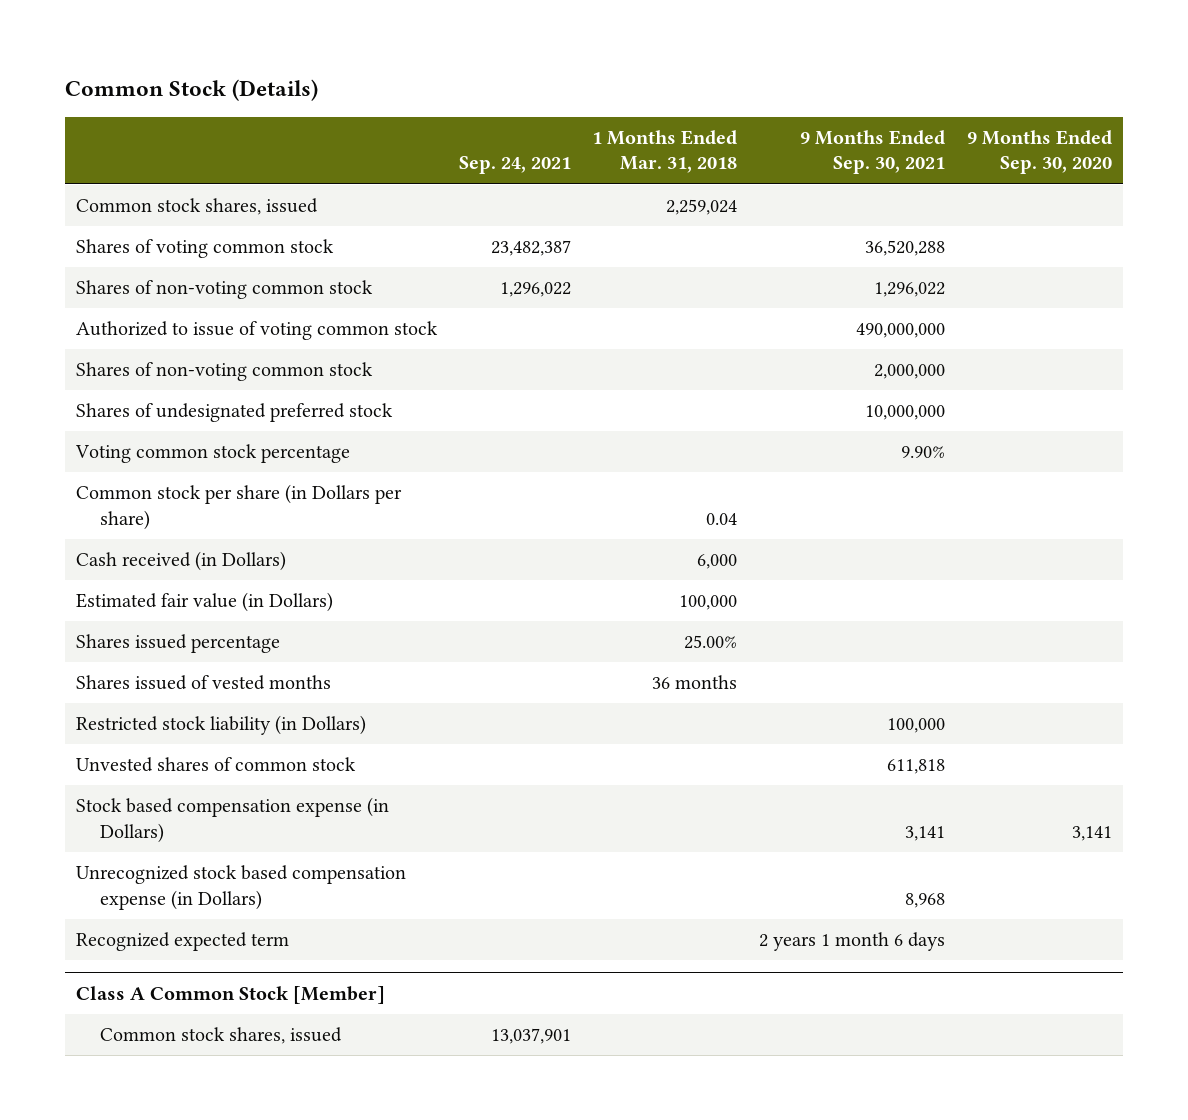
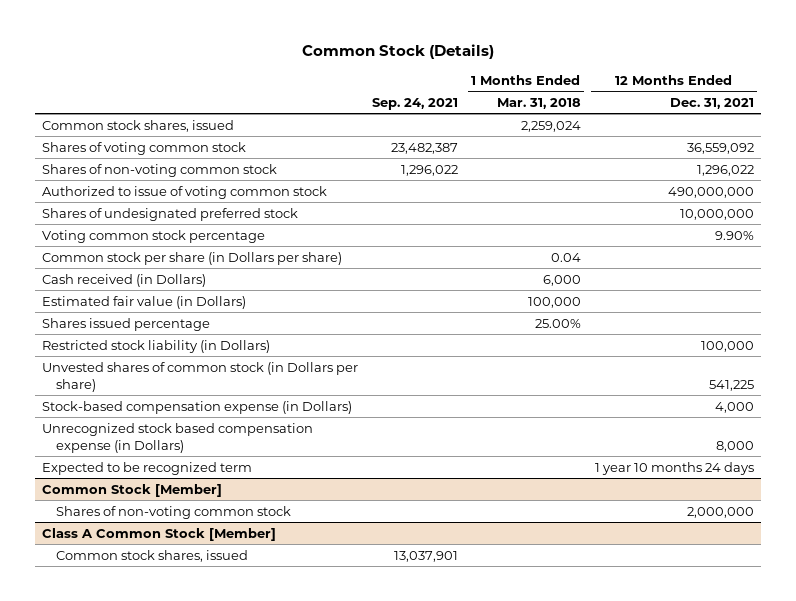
- | Sep. 24, 2021 | 1 Months Ended Mar. 31, 2018 | 9 Months Ended Sep. 30, 2021 | 9 Months Ended Sep. 30, 2020
+ | Sep. 24, 2021 | 1 Months Ended Mar. 31, 2018 | 12 Months Ended Dec. 31, 2021
- Shares of non-voting common stock | | | 2,000,000 |
- Shares issued of vested months | | 36 months | |
- Unvested shares of common stock | | | 611,818 |
- Stock based compensation expense (in Dollars) | | | 3,141 | 3,141
+ Unvested shares of common stock (in Dollars per share) | | | 541,225
+ Stock-based compensation expense (in Dollars) | | | 4,000
- Recognized expected term | | | 2 years 1 month 6 days |
+ Expected to be recognized term | | | 1 year 10 months 24 days
+ Common Stock [Member]
+ Shares of non-voting common stock | | | 2,000,000

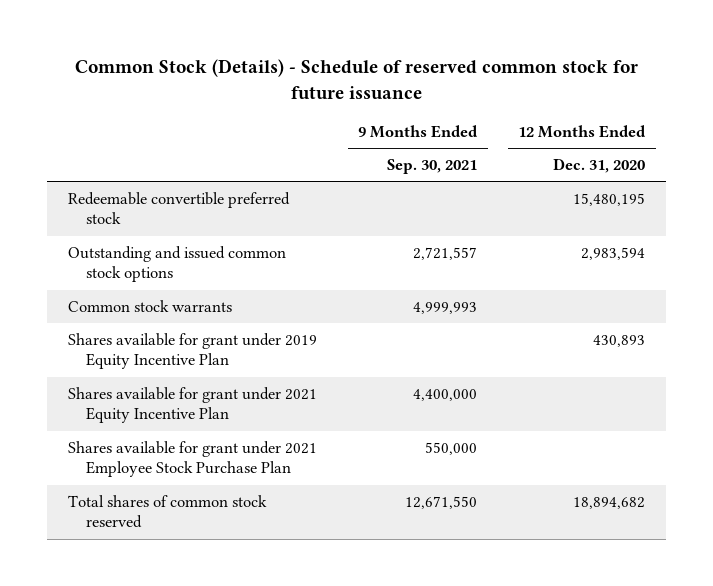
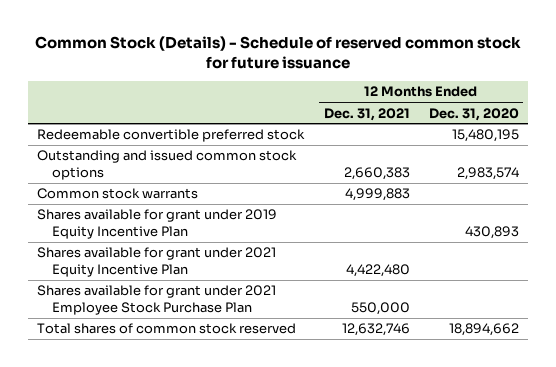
- | 9 Months Ended Sep. 30, 2021 | 12 Months Ended Dec. 31, 2020
+ | 12 Months Ended Dec. 31, 2021 | 12 Months Ended Dec. 31, 2020
- Outstanding and issued common stock options | 2,721,557 | 2,983,594
+ Outstanding and issued common stock options | 2,660,383 | 2,983,574
- Total shares of common stock reserved | 12,671,550 | 18,894,682
+ Total shares of common stock reserved | 12,632,746 | 18,894,662

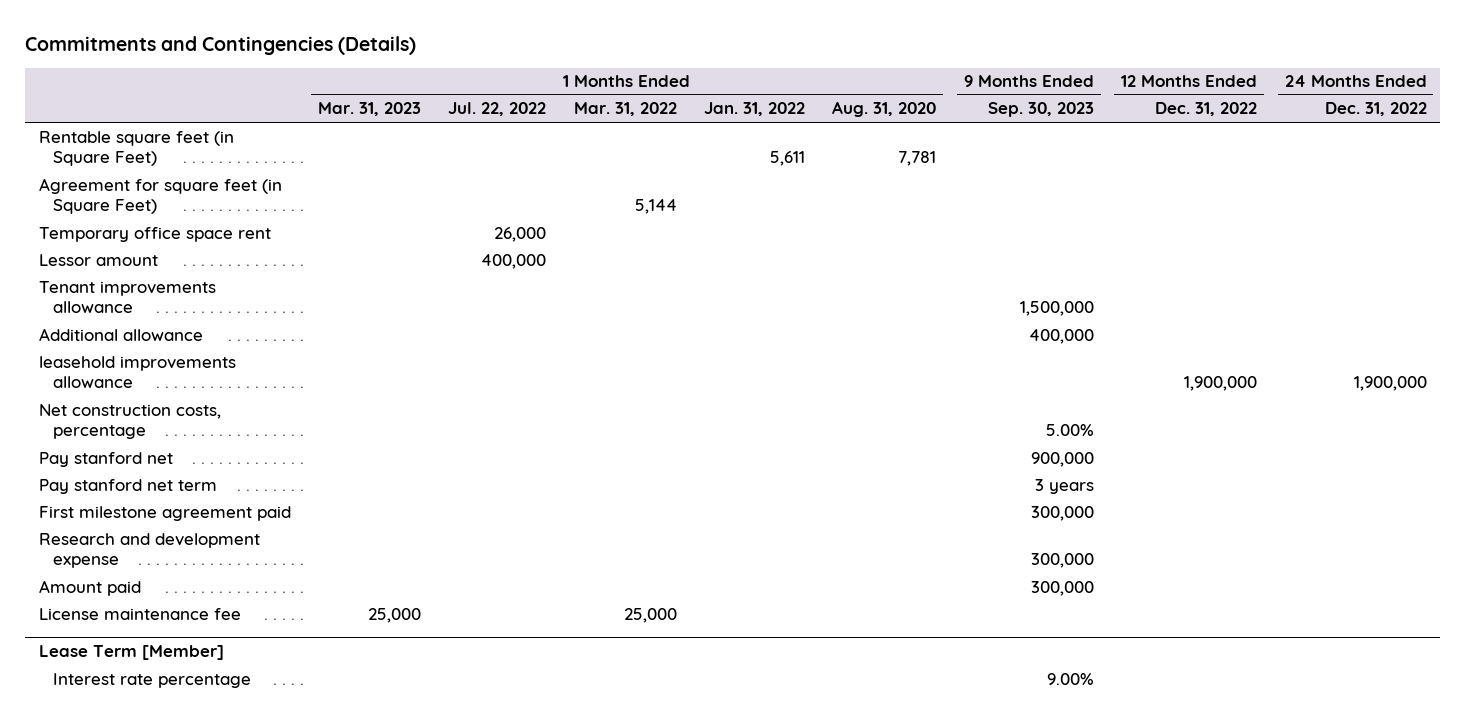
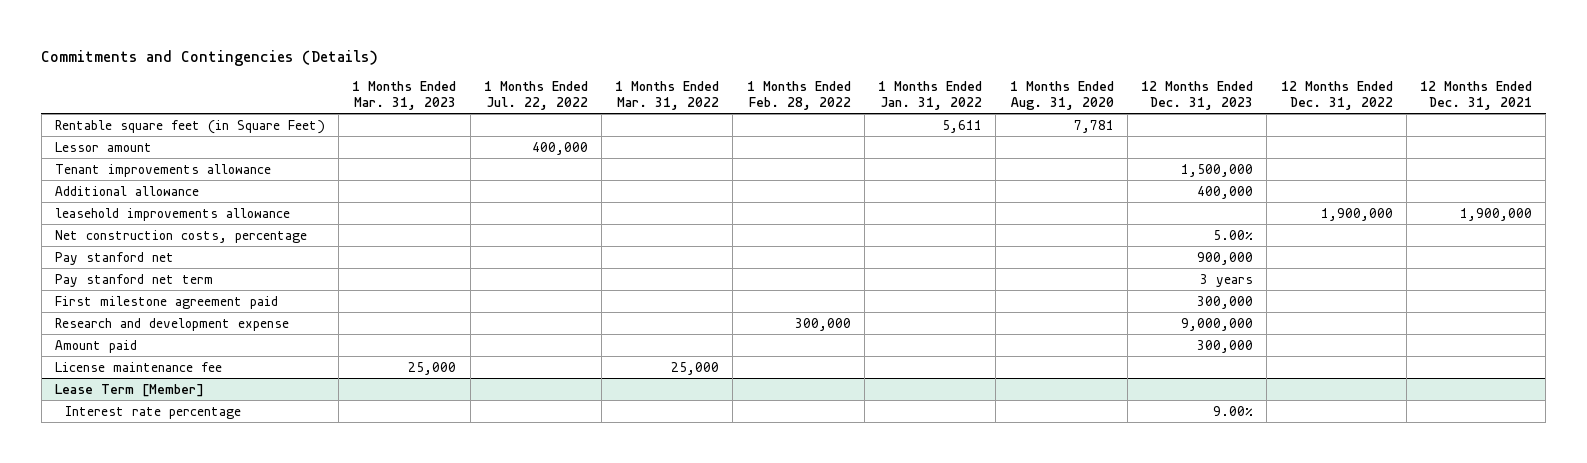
- | 1 Months Ended Mar. 31, 2023 | 1 Months Ended Jul. 22, 2022 | 1 Months Ended Mar. 31, 2022 | 1 Months Ended Jan. 31, 2022 | 1 Months Ended Aug. 31, 2020 | 9 Months Ended Sep. 30, 2023 | 12 Months Ended Dec. 31, 2022 | 24 Months Ended Dec. 31, 2022
+ | 1 Months Ended Mar. 31, 2023 | 1 Months Ended Jul. 22, 2022 | 1 Months Ended Mar. 31, 2022 | 1 Months Ended Feb. 28, 2022 | 1 Months Ended Jan. 31, 2022 | 1 Months Ended Aug. 31, 2020 | 12 Months Ended Dec. 31, 2023 | 12 Months Ended Dec. 31, 2022 | 12 Months Ended Dec. 31, 2021
- Agreement for square feet (in Square Feet) | | | 5,144 | | | | |
- Temporary office space rent | | 26,000 | | | | | |

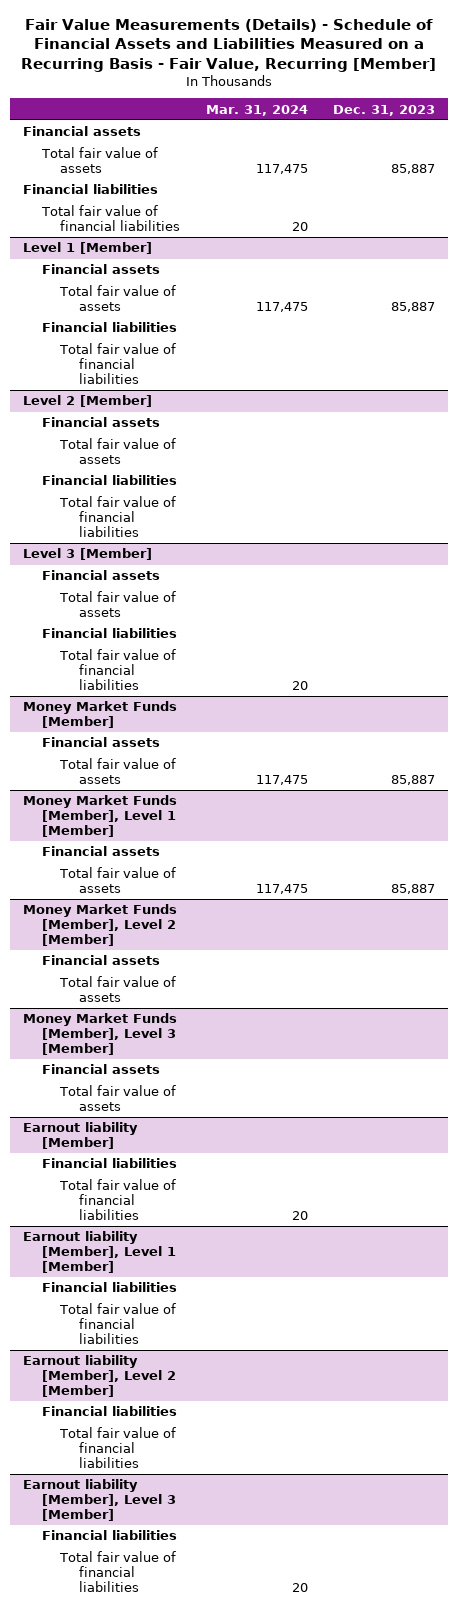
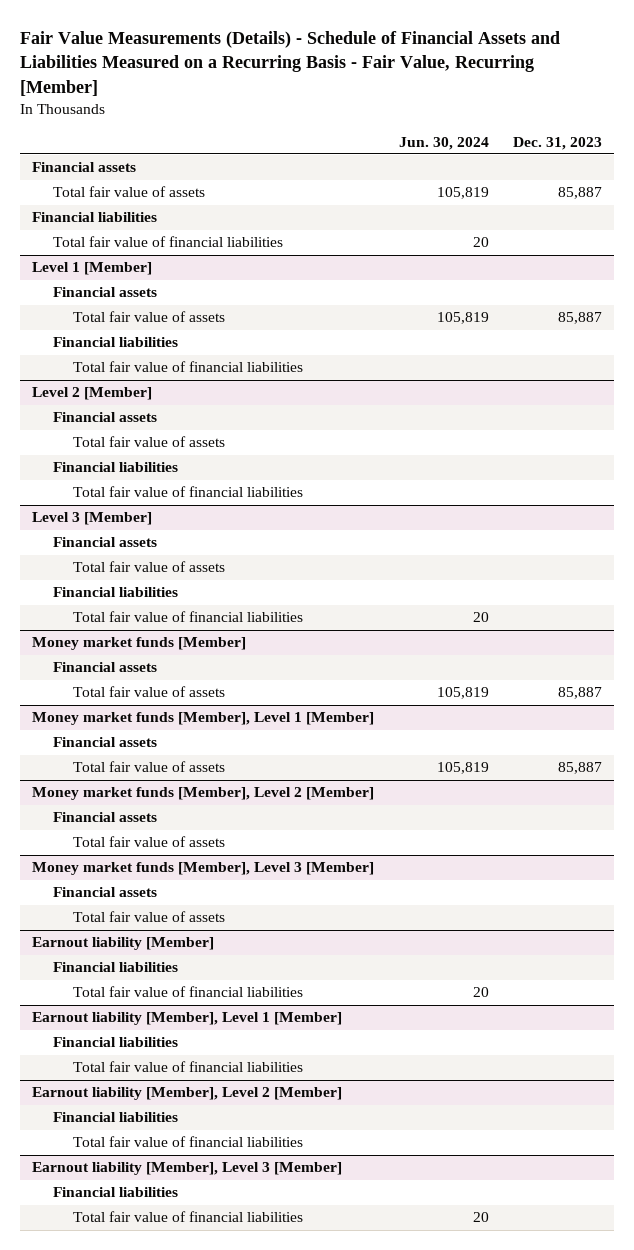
- | Mar. 31, 2024 | Dec. 31, 2023
+ | Jun. 30, 2024 | Dec. 31, 2023
- Money Market Funds [Member]
+ Money market funds [Member]
- Money Market Funds [Member], Level 1 [Member]
+ Money market funds [Member], Level 1 [Member]
- Money Market Funds [Member], Level 2 [Member]
+ Money market funds [Member], Level 2 [Member]
- Money Market Funds [Member], Level 3 [Member]
+ Money market funds [Member], Level 3 [Member]

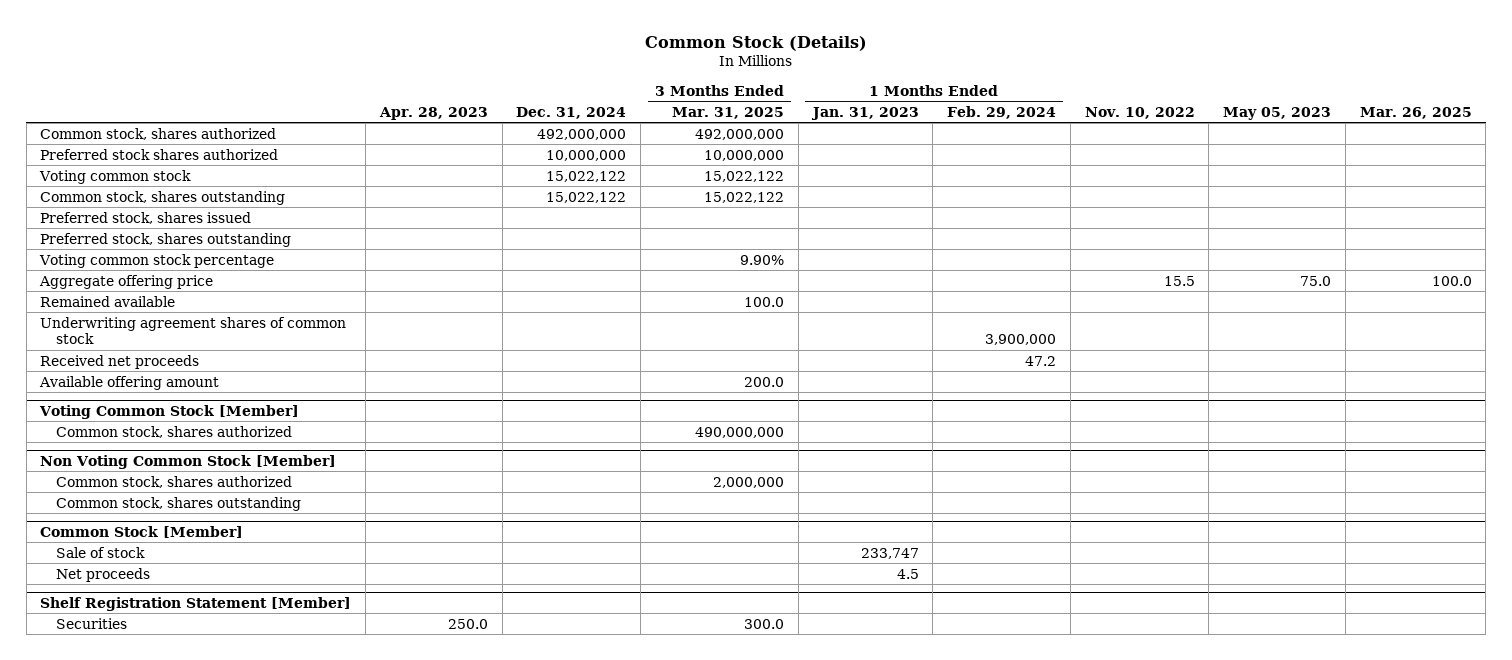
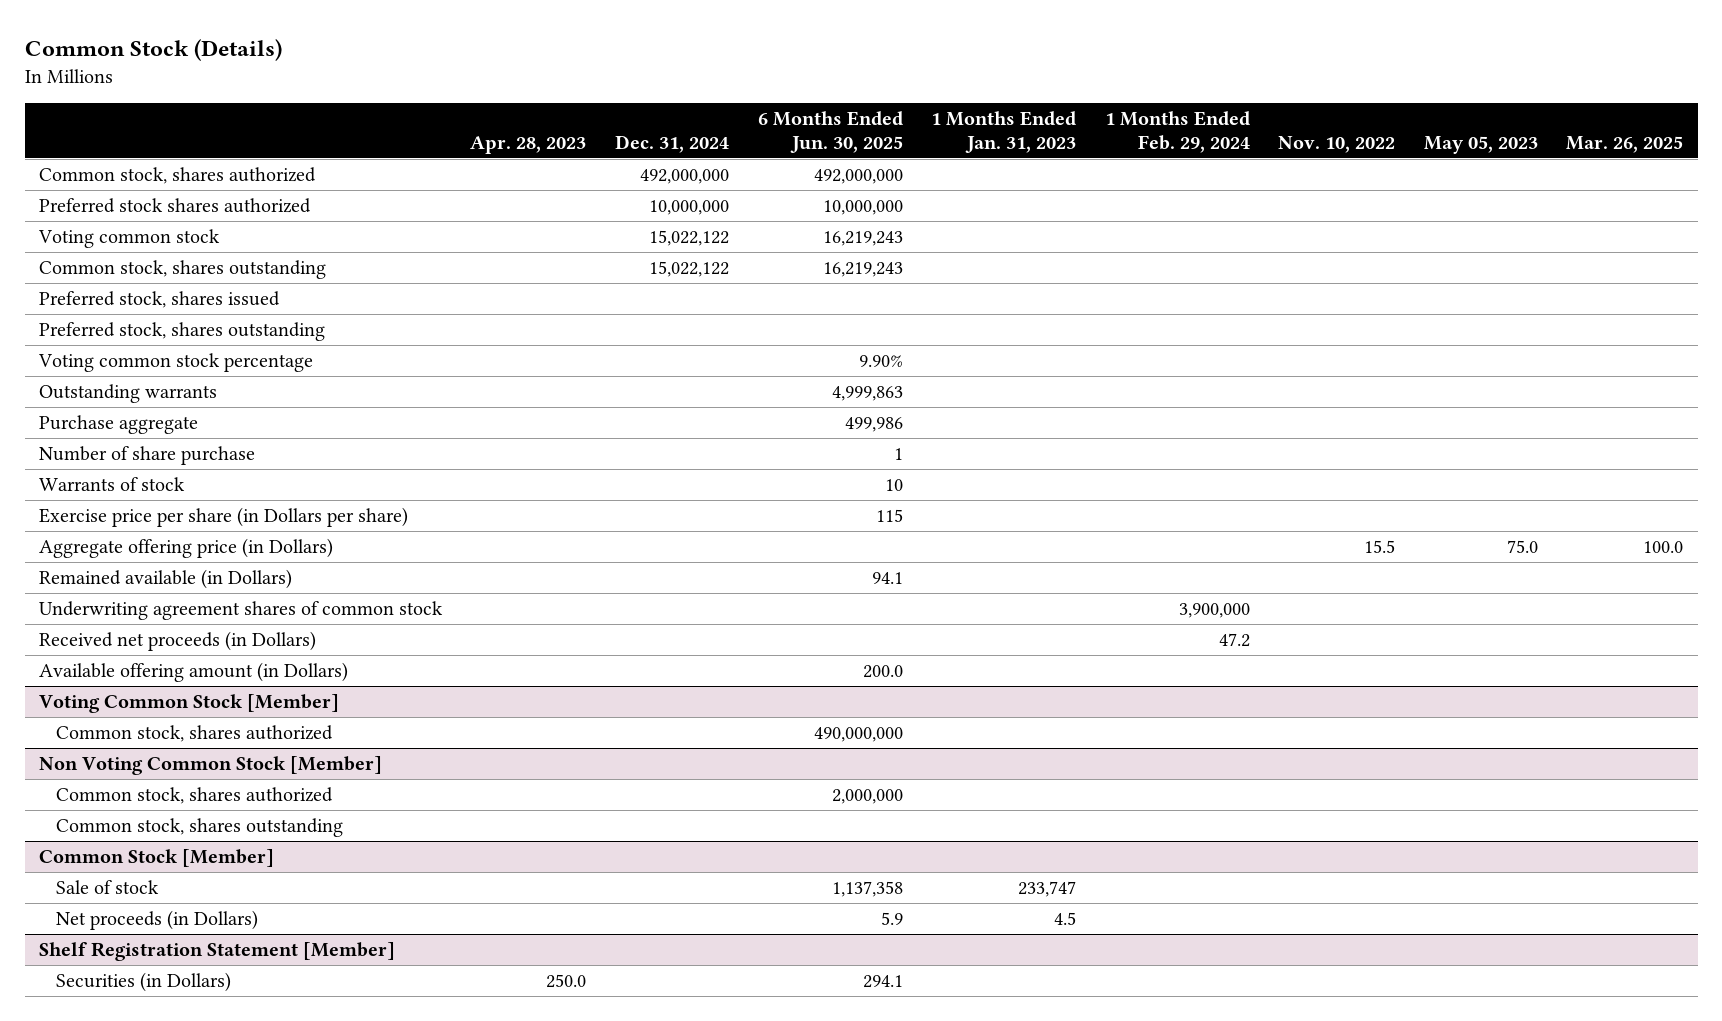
- | Apr. 28, 2023 | Dec. 31, 2024 | 3 Months Ended Mar. 31, 2025 | 1 Months Ended Jan. 31, 2023 | 1 Months Ended Feb. 29, 2024 | Nov. 10, 2022 | May 05, 2023 | Mar. 26, 2025
+ | Apr. 28, 2023 | Dec. 31, 2024 | 6 Months Ended Jun. 30, 2025 | 1 Months Ended Jan. 31, 2023 | 1 Months Ended Feb. 29, 2024 | Nov. 10, 2022 | May 05, 2023 | Mar. 26, 2025
- Aggregate offering price | | | | | | 15.5 | 75.0 | 100.0
- Remained available | | | 100.0 | | | | |
+ Outstanding warrants | | | 4,999,863 | | | | |
+ Purchase aggregate | | | 499,986 | | | | |
+ Number of share purchase | | | 1 | | | | |
+ Warrants of stock | | | 10 | | | | |
+ Exercise price per share (in Dollars per share) | | | 115 | | | | |
+ Aggregate offering price (in Dollars) | | | | | | 15.5 | 75.0 | 100.0
+ Remained available (in Dollars) | | | 94.1 | | | | |
- Received net proceeds | | | | | 47.2 | | |
- Available offering amount | | | 200.0 | | | | |
+ Received net proceeds (in Dollars) | | | | | 47.2 | | |
+ Available offering amount (in Dollars) | | | 200.0 | | | | |
@ Common Stock [Member]
- Net proceeds | | | | 4.5 | | | |
+ Net proceeds (in Dollars) | | | 5.9 | 4.5 | | | |
@ Shelf Registration Statement [Member]
- Securities | 250.0 | | 300.0 | | | | |
+ Securities (in Dollars) | 250.0 | | 294.1 | | | | |

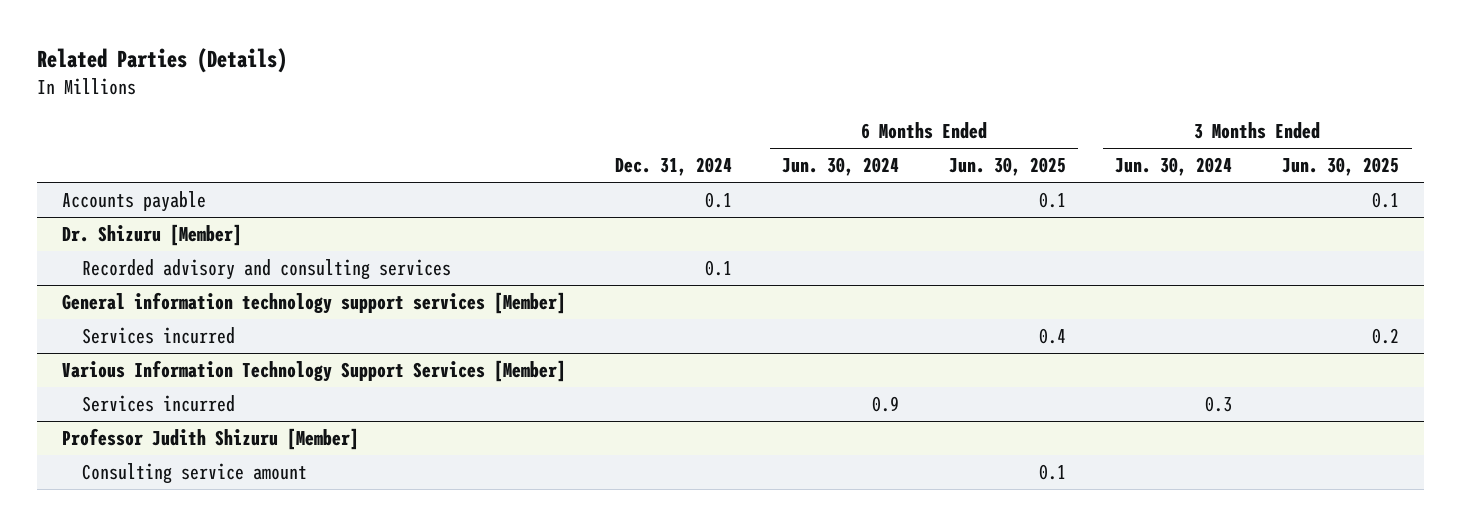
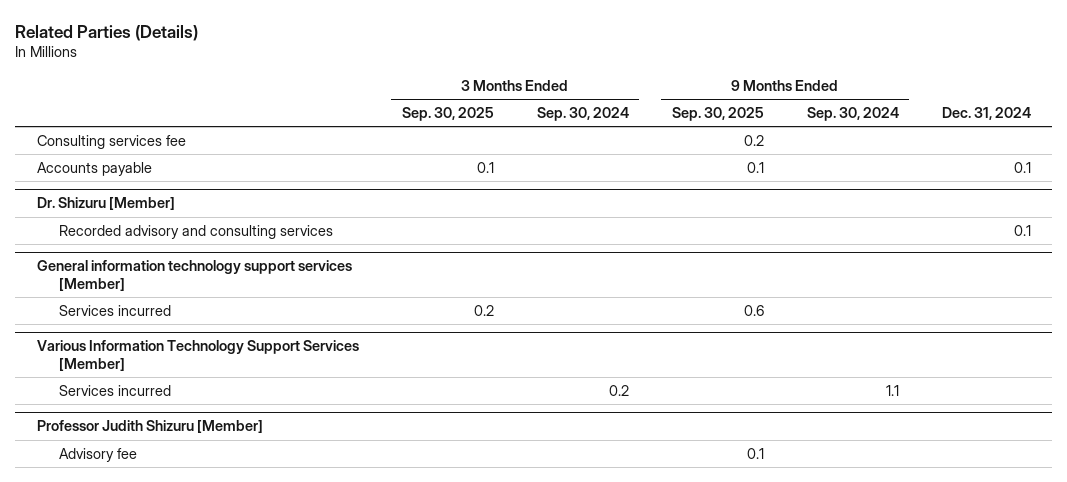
- | Dec. 31, 2024 | 6 Months Ended Jun. 30, 2024 | 6 Months Ended Jun. 30, 2025 | 3 Months Ended Jun. 30, 2024 | 3 Months Ended Jun. 30, 2025
+ | 3 Months Ended Sep. 30, 2025 | 3 Months Ended Sep. 30, 2024 | 9 Months Ended Sep. 30, 2025 | 9 Months Ended Sep. 30, 2024 | Dec. 31, 2024
+ Consulting services fee | | | 0.2 | |
@ Professor Judith Shizuru [Member]
- Consulting service amount | | | 0.1 | |
+ Advisory fee | | | 0.1 | |

